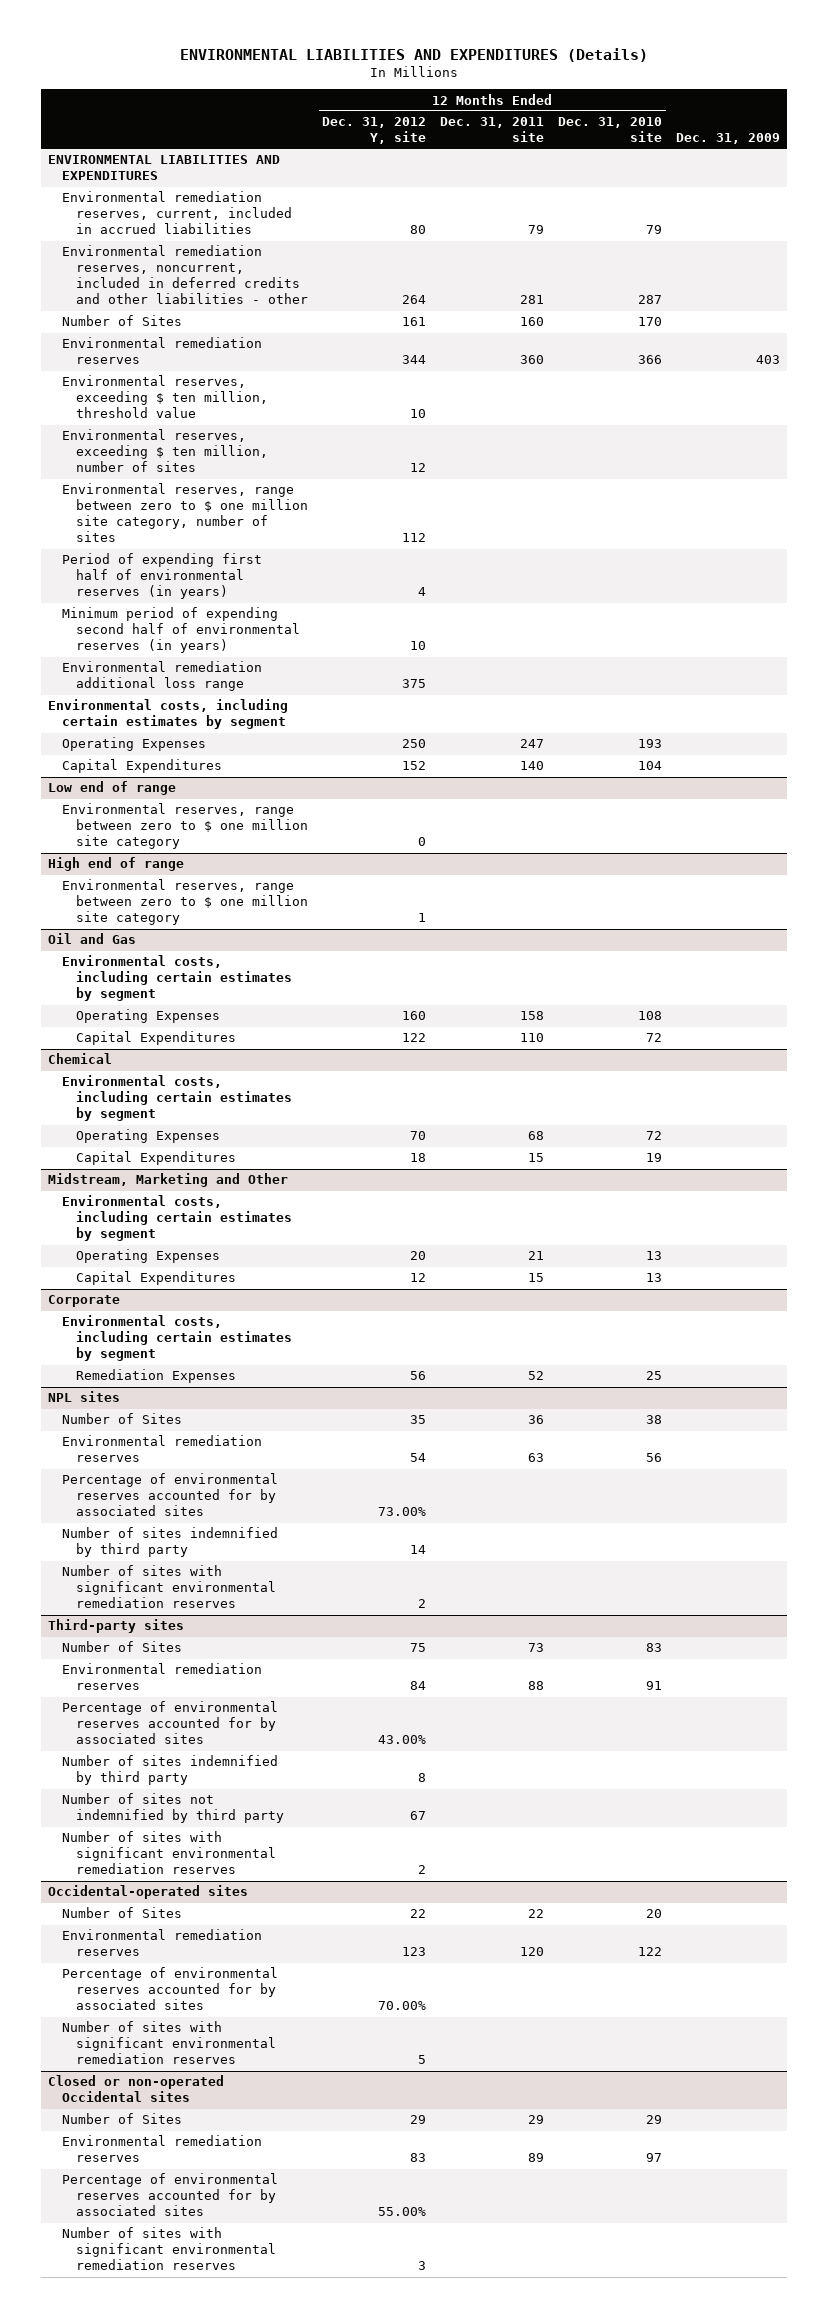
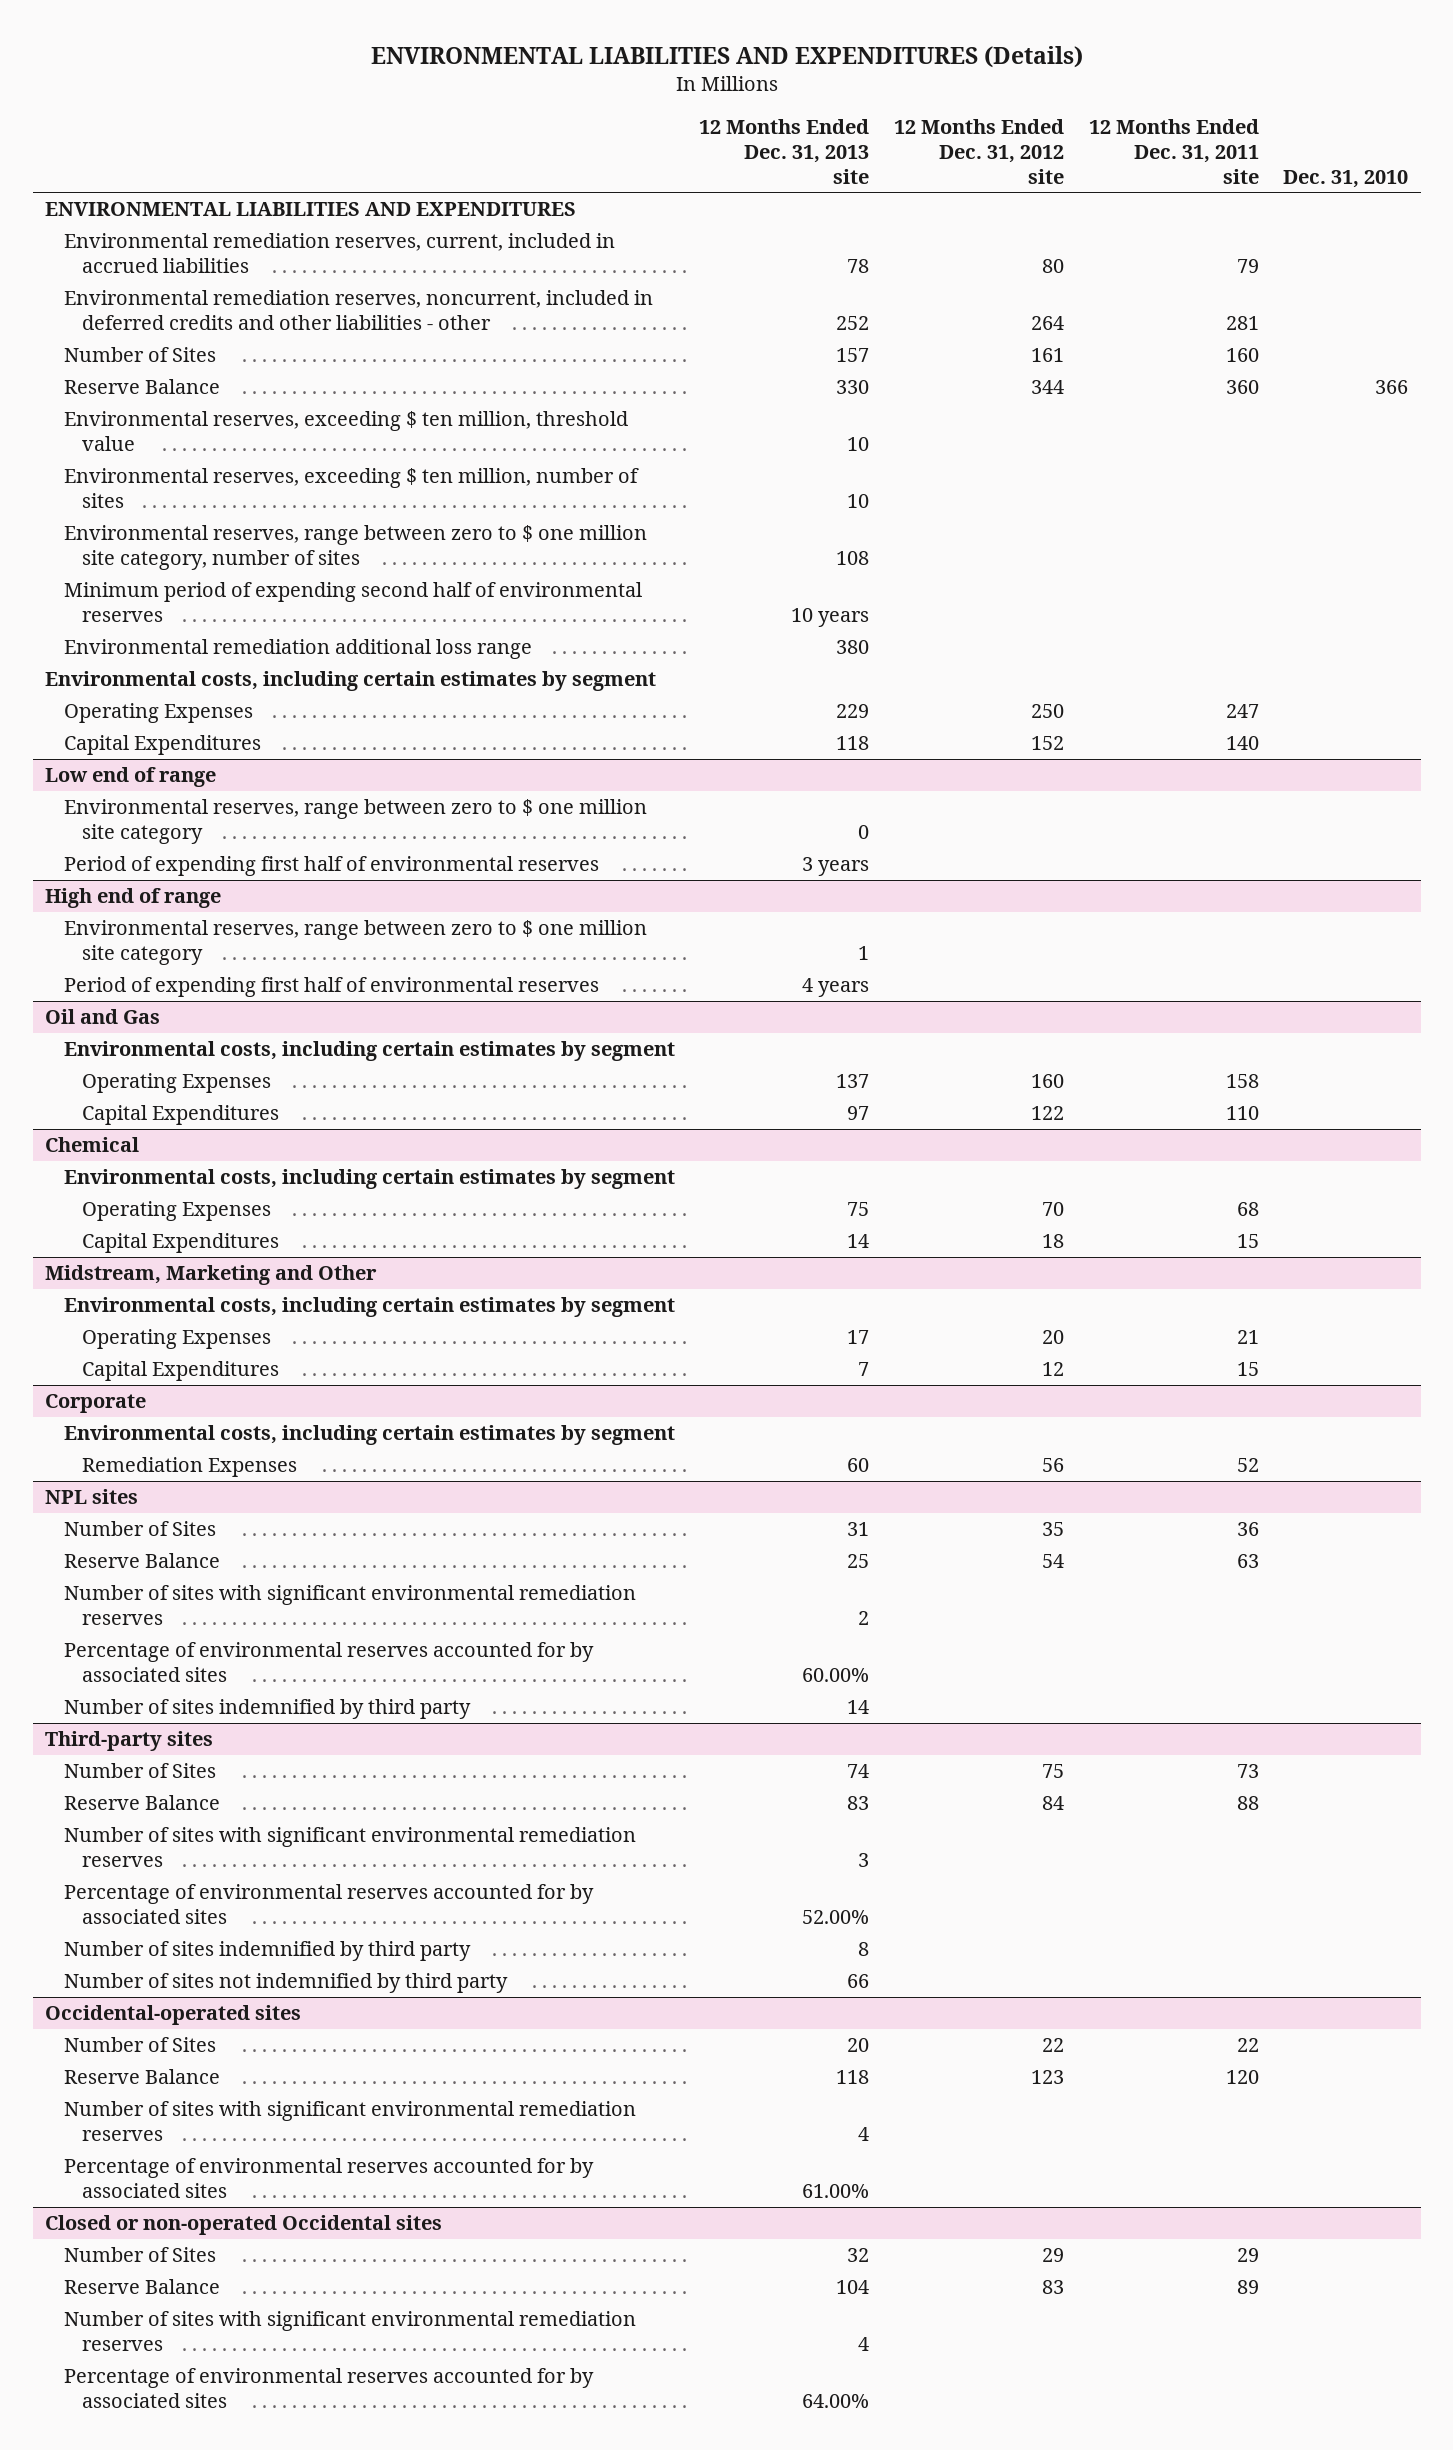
- | 12 Months Ended Dec. 31, 2012 Y, site | 12 Months Ended Dec. 31, 2011 site | 12 Months Ended Dec. 31, 2010 site | Dec. 31, 2009
+ | 12 Months Ended Dec. 31, 2013 site | 12 Months Ended Dec. 31, 2012 site | 12 Months Ended Dec. 31, 2011 site | Dec. 31, 2010
- Environmental remediation reserves | 344 | 360 | 366 | 403
+ Reserve Balance | 330 | 344 | 360 | 366
- Period of expending first half of environmental reserves (in years) | 4 | | |
- Minimum period of expending second half of environmental reserves (in years) | 10 | | |
+ Minimum period of expending second half of environmental reserves | 10 years | | |
@ Low end of range
+ Period of expending first half of environmental reserves | 3 years | | |
@ High end of range
+ Period of expending first half of environmental reserves | 4 years | | |
@ NPL sites
- Environmental remediation reserves | 54 | 63 | 56 |
+ Reserve Balance | 25 | 54 | 63 |
moved up: Number of sites with significant environmental remediation reserves | 2 | | |
@ Third-party sites
- Environmental remediation reserves | 84 | 88 | 91 |
+ Reserve Balance | 83 | 84 | 88 |
moved up: Number of sites with significant environmental remediation reserves | 3 | | |
@ Occidental-operated sites
- Environmental remediation reserves | 123 | 120 | 122 |
+ Reserve Balance | 118 | 123 | 120 |
moved down: Percentage of environmental reserves accounted for by associated sites | 61.00% | | |
@ Closed or non-operated Occidental sites
- Environmental remediation reserves | 83 | 89 | 97 |
+ Reserve Balance | 104 | 83 | 89 |
moved down: Percentage of environmental reserves accounted for by associated sites | 64.00% | | |

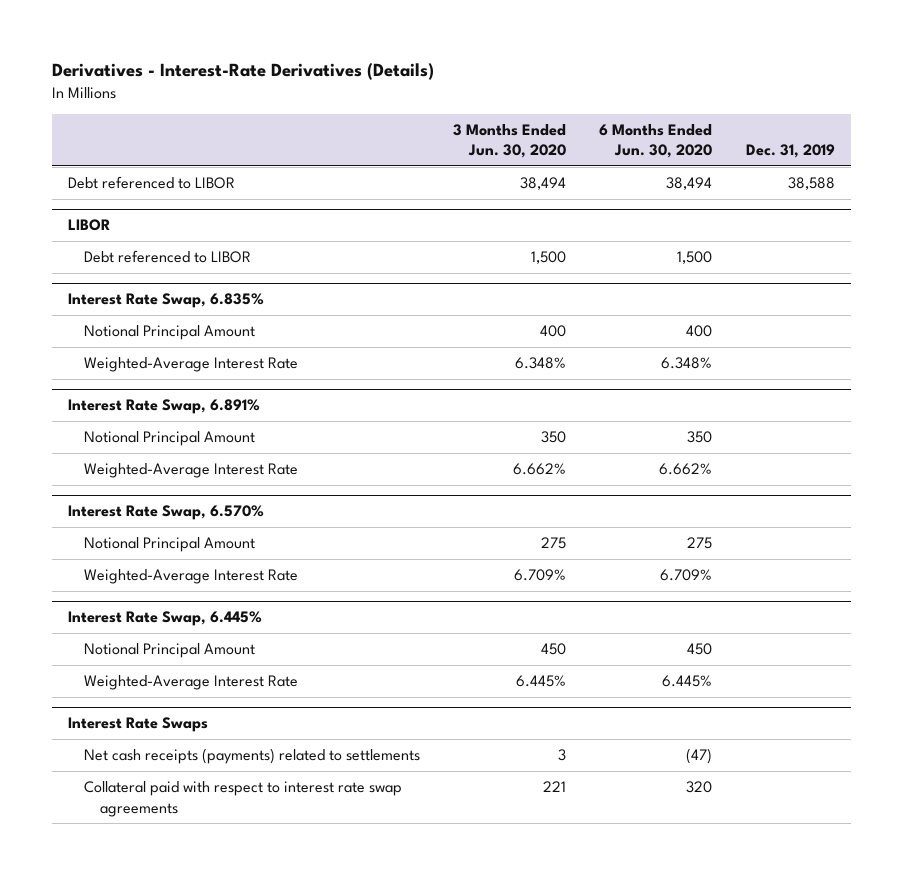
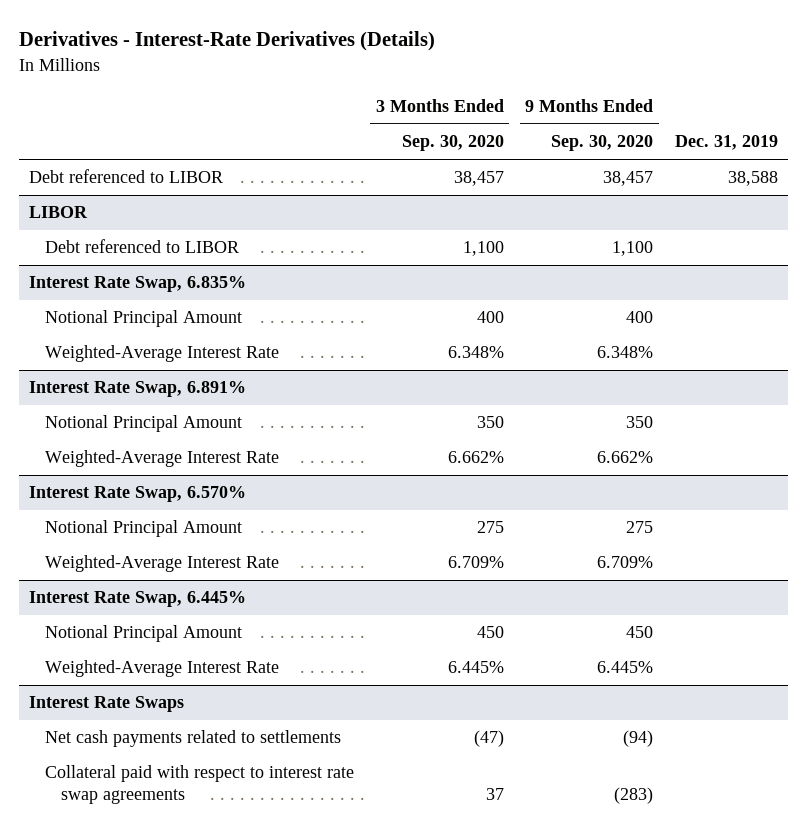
- | 3 Months Ended Jun. 30, 2020 | 6 Months Ended Jun. 30, 2020 | Dec. 31, 2019
+ | 3 Months Ended Sep. 30, 2020 | 9 Months Ended Sep. 30, 2020 | Dec. 31, 2019
@ Interest Rate Swaps
- Net cash receipts (payments) related to settlements | 3 | (47) |
+ Net cash payments related to settlements | (47) | (94) |

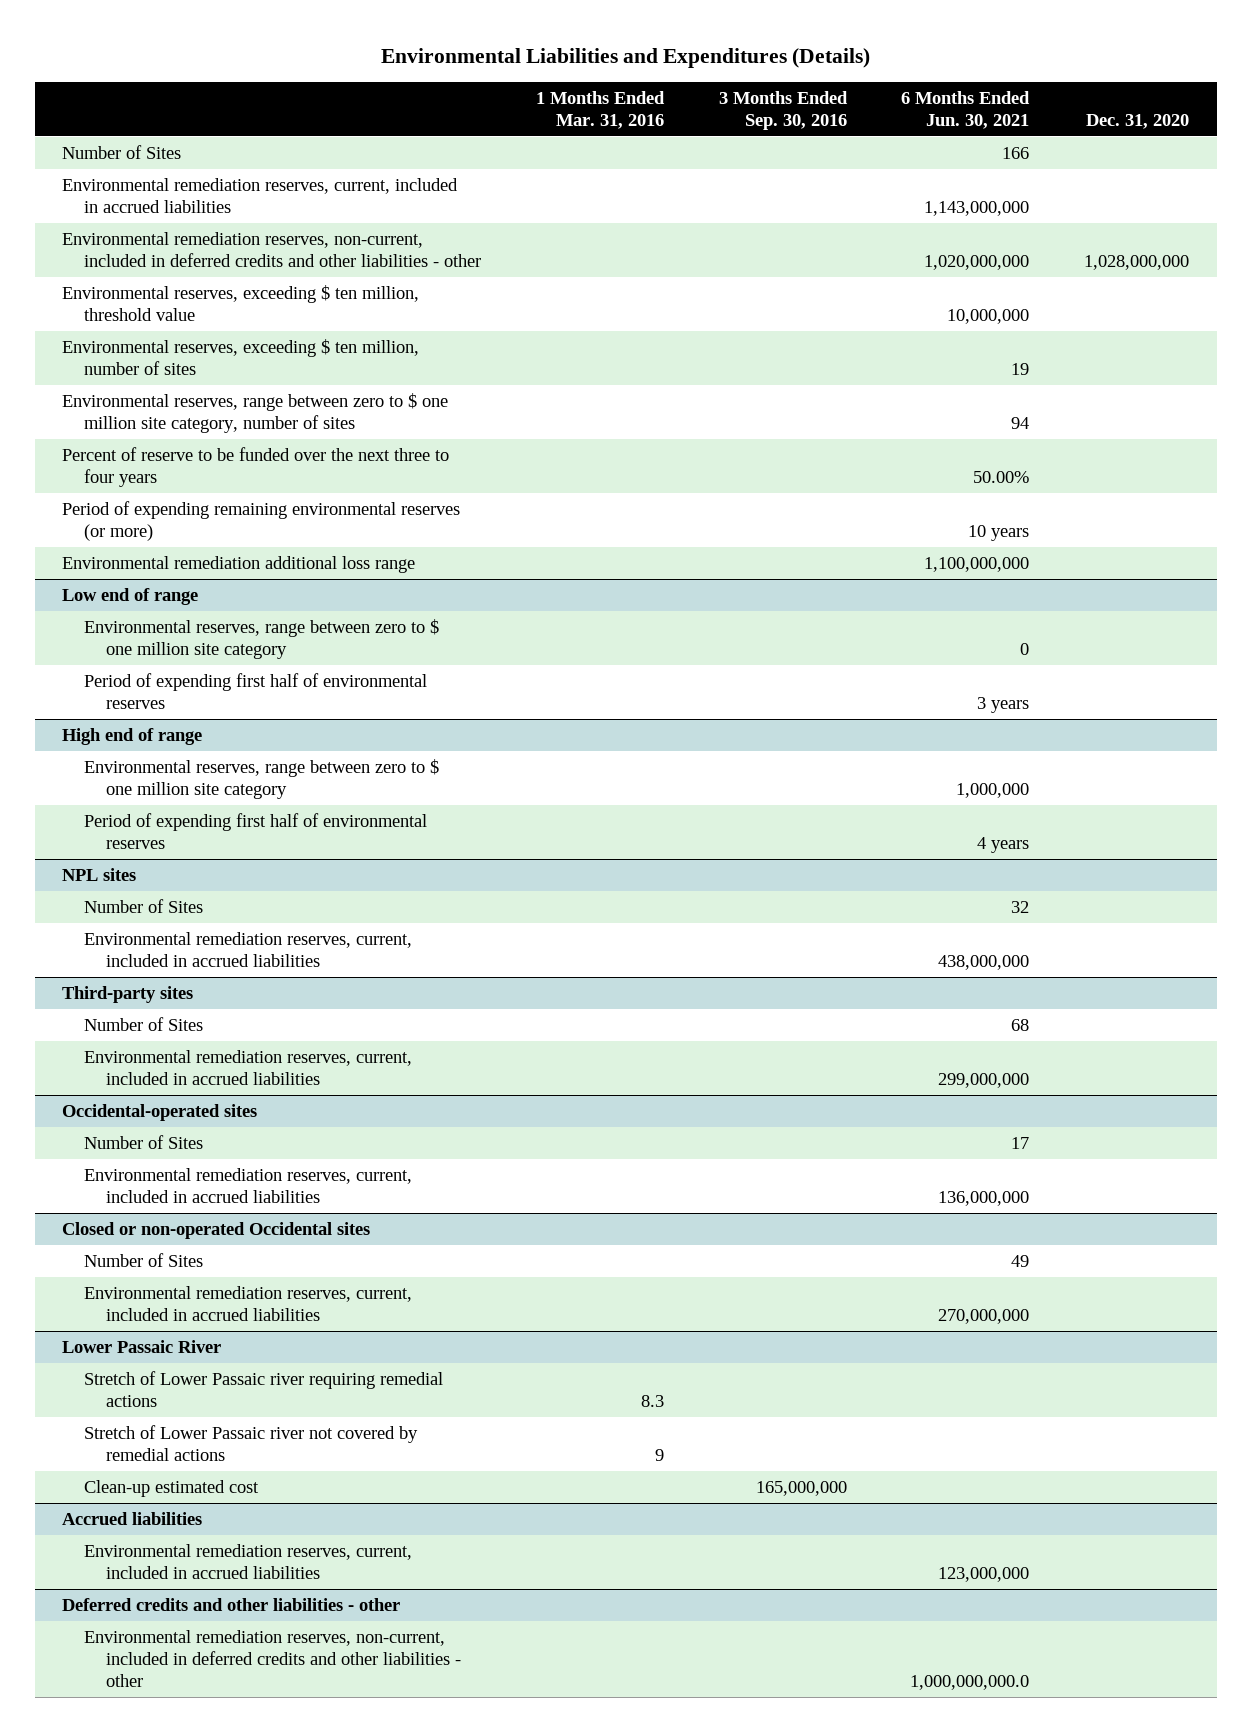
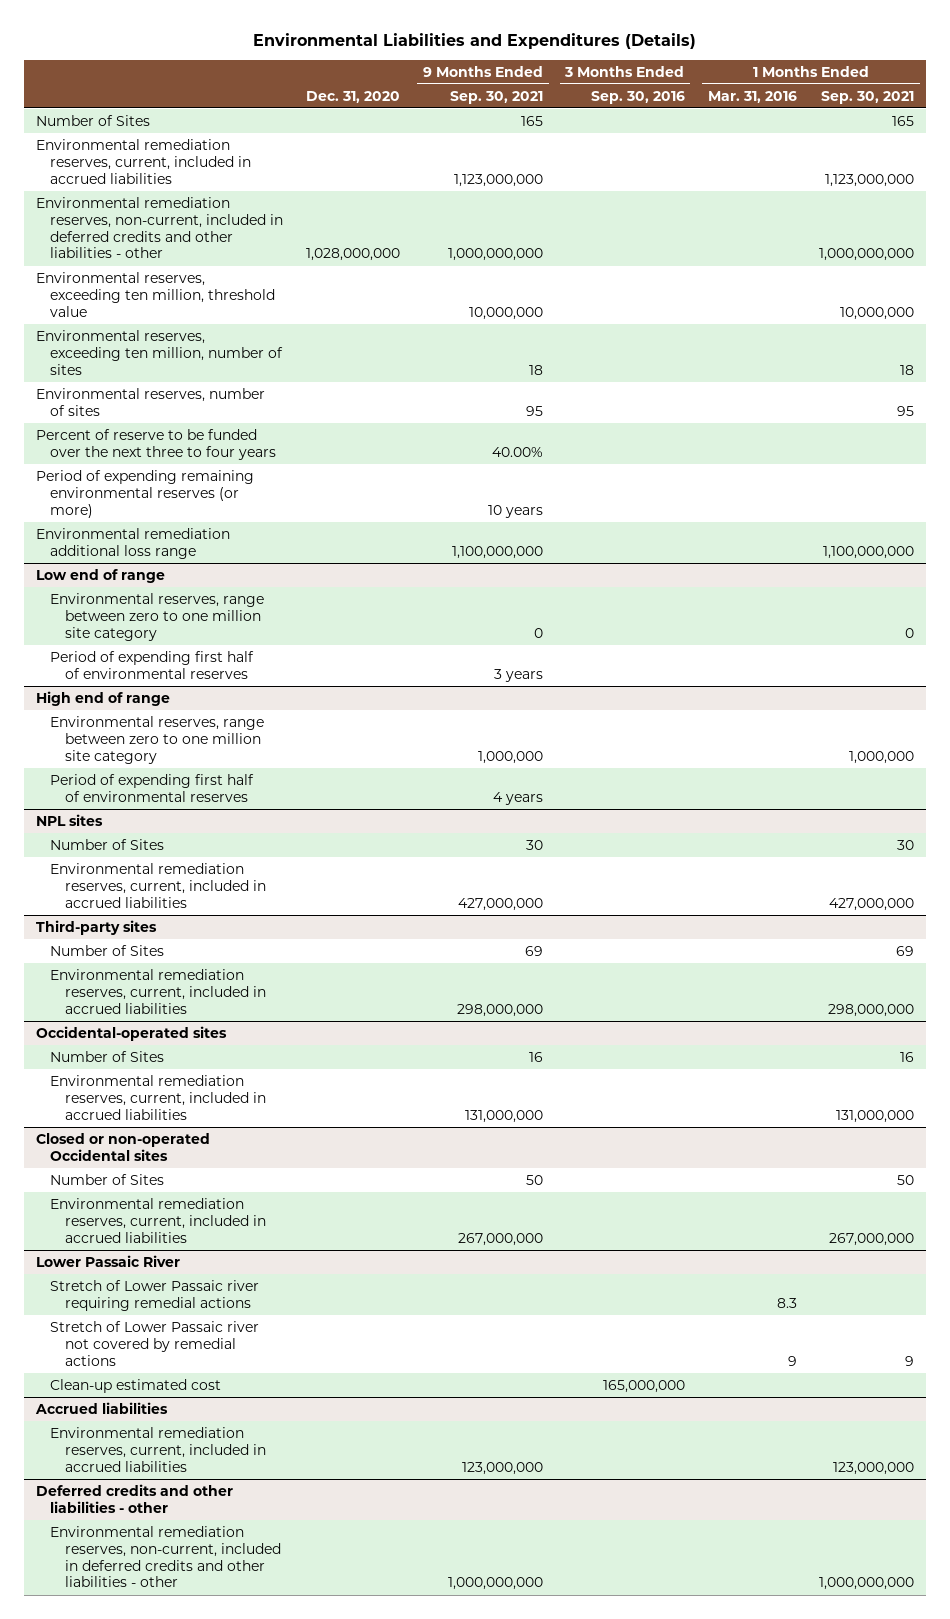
- | 1 Months Ended Mar. 31, 2016 | 3 Months Ended Sep. 30, 2016 | 6 Months Ended Jun. 30, 2021 | Dec. 31, 2020
+ | Dec. 31, 2020 | 9 Months Ended Sep. 30, 2021 | 3 Months Ended Sep. 30, 2016 | 1 Months Ended Mar. 31, 2016 | 1 Months Ended Sep. 30, 2021
- Environmental reserves, exceeding $ ten million, threshold value | | | 10,000,000 |
- Environmental reserves, exceeding $ ten million, number of sites | | | 19 |
- Environmental reserves, range between zero to $ one million site category, number of sites | | | 94 |
+ Environmental reserves, exceeding ten million, threshold value | | 10,000,000 | | | 10,000,000
+ Environmental reserves, exceeding ten million, number of sites | | 18 | | | 18
+ Environmental reserves, number of sites | | 95 | | | 95
@ Low end of range
- Environmental reserves, range between zero to $ one million site category | | | 0 |
+ Environmental reserves, range between zero to one million site category | | 0 | | | 0
@ High end of range
- Environmental reserves, range between zero to $ one million site category | | | 1,000,000 |
+ Environmental reserves, range between zero to one million site category | | 1,000,000 | | | 1,000,000

